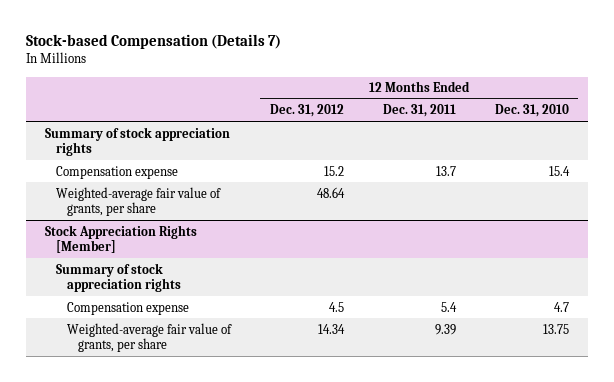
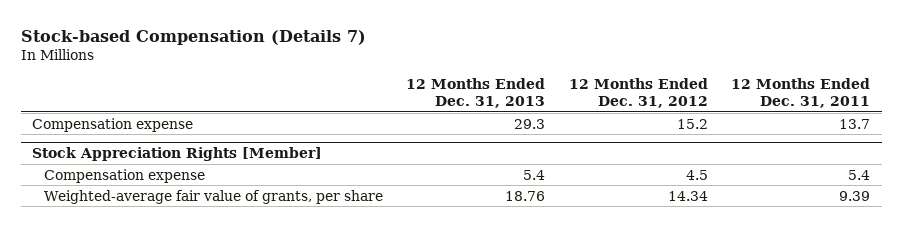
- | 12 Months Ended Dec. 31, 2012 | 12 Months Ended Dec. 31, 2011 | 12 Months Ended Dec. 31, 2010
+ | 12 Months Ended Dec. 31, 2013 | 12 Months Ended Dec. 31, 2012 | 12 Months Ended Dec. 31, 2011
- Summary of stock appreciation rights
- Weighted-average fair value of grants, per share | 48.64 | |
@ Stock Appreciation Rights [Member]
- Summary of stock appreciation rights

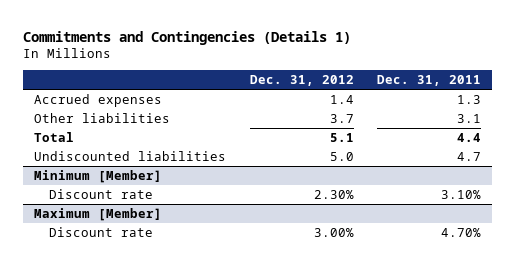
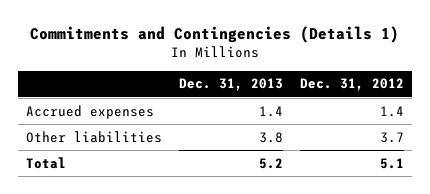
- | Dec. 31, 2012 | Dec. 31, 2011
+ | Dec. 31, 2013 | Dec. 31, 2012
- Undiscounted liabilities | 5.0 | 4.7
- Minimum [Member]
- Discount rate | 2.30% | 3.10%
- Maximum [Member]
- Discount rate | 3.00% | 4.70%

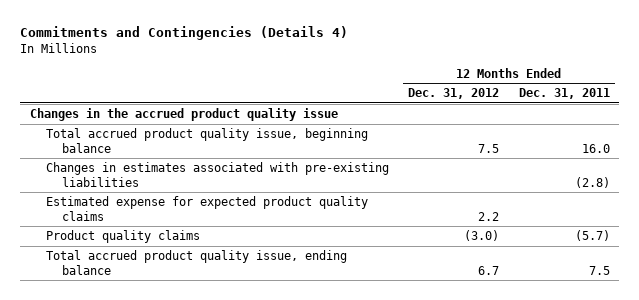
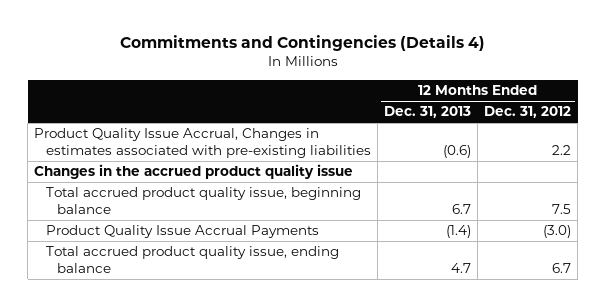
- | 12 Months Ended Dec. 31, 2012 | 12 Months Ended Dec. 31, 2011
+ | 12 Months Ended Dec. 31, 2013 | 12 Months Ended Dec. 31, 2012
+ Product Quality Issue Accrual, Changes in estimates associated with pre-existing liabilities | (0.6) | 2.2
- Changes in estimates associated with pre-existing liabilities | | (2.8)
- Estimated expense for expected product quality claims | 2.2 |
- Product quality claims | (3.0) | (5.7)
+ Product Quality Issue Accrual Payments | (1.4) | (3.0)

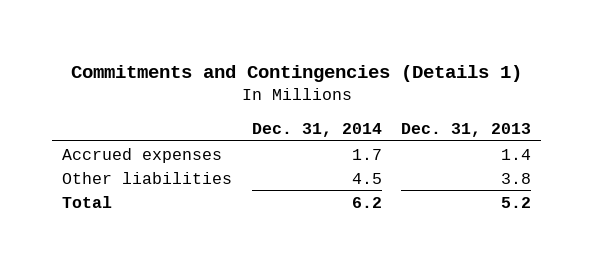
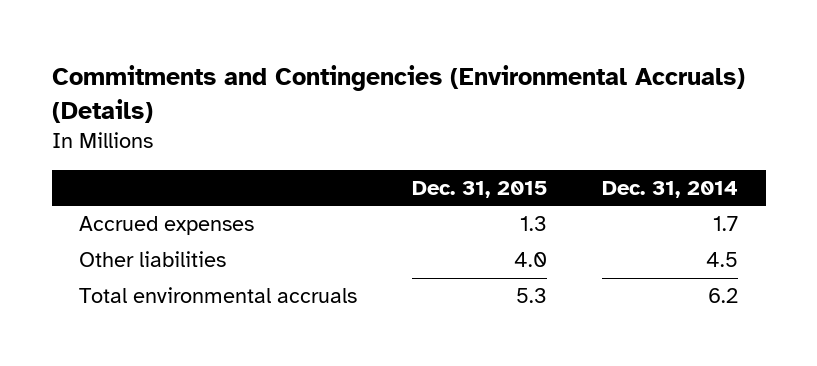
- Commitments and Contingencies (Details 1)
+ Commitments and Contingencies (Environmental Accruals) (Details)
- | Dec. 31, 2014 | Dec. 31, 2013
+ | Dec. 31, 2015 | Dec. 31, 2014
- Total | 6.2 | 5.2
+ Total environmental accruals | 5.3 | 6.2

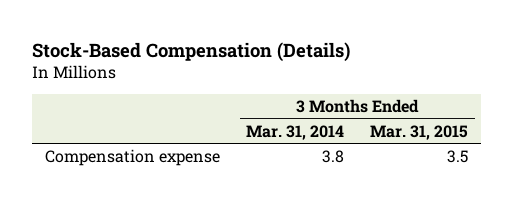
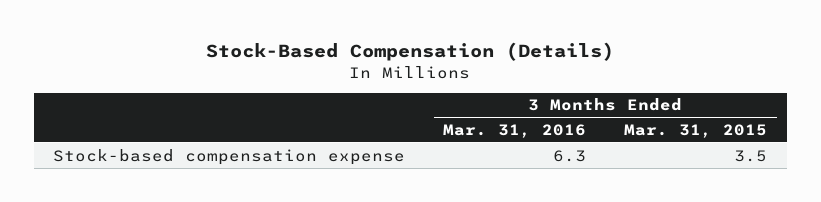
- | 3 Months Ended Mar. 31, 2014 | 3 Months Ended Mar. 31, 2015
+ | 3 Months Ended Mar. 31, 2016 | 3 Months Ended Mar. 31, 2015
- Compensation expense | 3.8 | 3.5
+ Stock-based compensation expense | 6.3 | 3.5

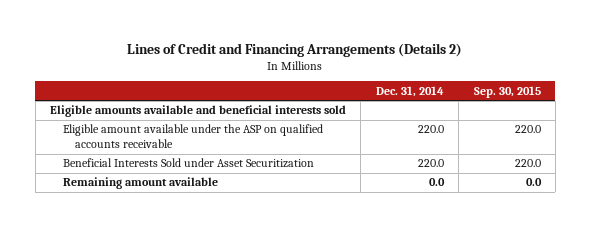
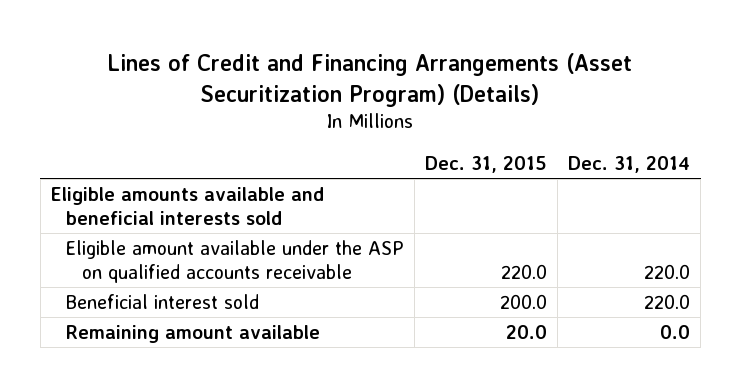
- Lines of Credit and Financing Arrangements (Details 2)
+ Lines of Credit and Financing Arrangements (Asset Securitization Program) (Details)
- | Dec. 31, 2014 | Sep. 30, 2015
+ | Dec. 31, 2015 | Dec. 31, 2014
- Beneficial Interests Sold under Asset Securitization | 220.0 | 220.0
+ Beneficial interest sold | 200.0 | 220.0

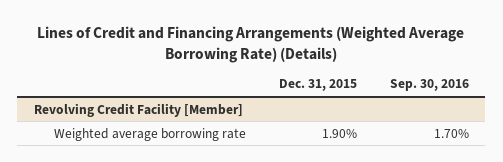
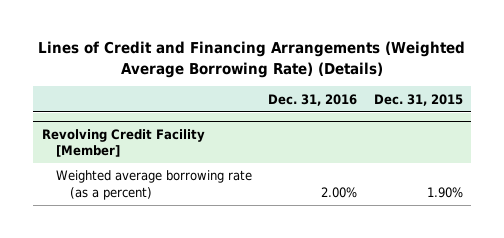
- | Dec. 31, 2015 | Sep. 30, 2016
+ | Dec. 31, 2016 | Dec. 31, 2015
@ Revolving Credit Facility [Member]
- Weighted average borrowing rate | 1.90% | 1.70%
+ Weighted average borrowing rate (as a percent) | 2.00% | 1.90%

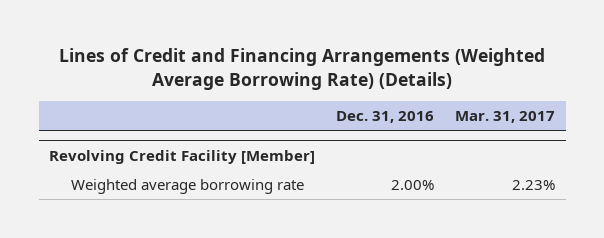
- | Dec. 31, 2016 | Dec. 31, 2015
+ | Dec. 31, 2016 | Mar. 31, 2017
@ Revolving Credit Facility [Member]
- Weighted average borrowing rate (as a percent) | 2.00% | 1.90%
+ Weighted average borrowing rate | 2.00% | 2.23%

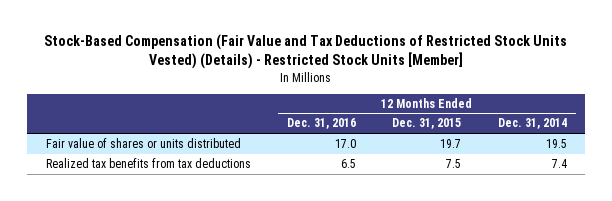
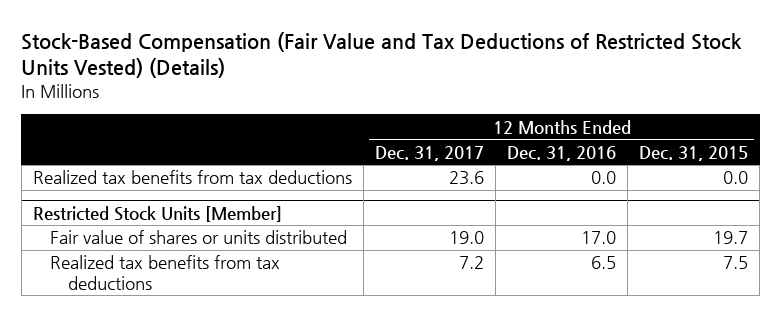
- Stock-Based Compensation (Fair Value and Tax Deductions of Restricted Stock Units Vested) (Details) - Restricted Stock Units [Member]
+ Stock-Based Compensation (Fair Value and Tax Deductions of Restricted Stock Units Vested) (Details)
- | 12 Months Ended Dec. 31, 2016 | 12 Months Ended Dec. 31, 2015 | 12 Months Ended Dec. 31, 2014
+ | 12 Months Ended Dec. 31, 2017 | 12 Months Ended Dec. 31, 2016 | 12 Months Ended Dec. 31, 2015
+ Realized tax benefits from tax deductions | 23.6 | 0.0 | 0.0
+ Restricted Stock Units [Member]

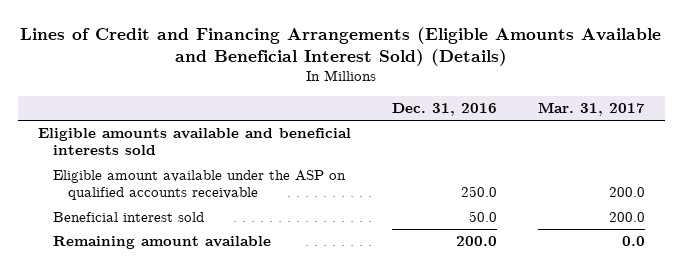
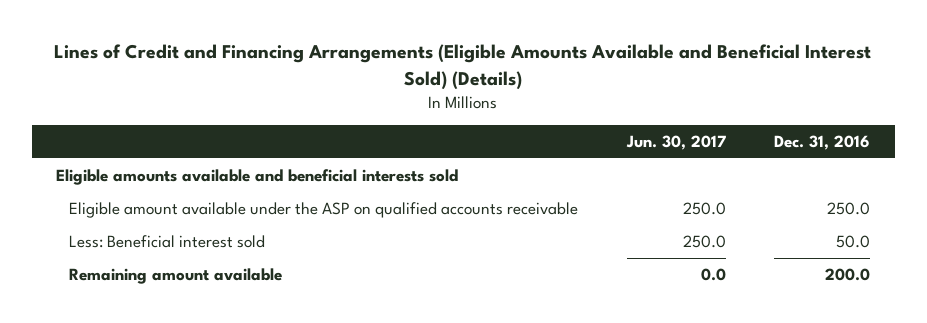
- | Dec. 31, 2016 | Mar. 31, 2017
+ | Jun. 30, 2017 | Dec. 31, 2016
- Beneficial interest sold | 50.0 | 200.0
+ Less: Beneficial interest sold | 250.0 | 50.0

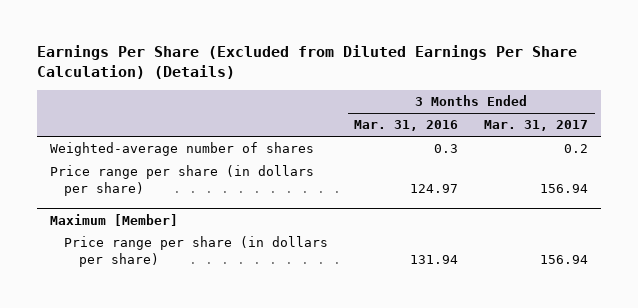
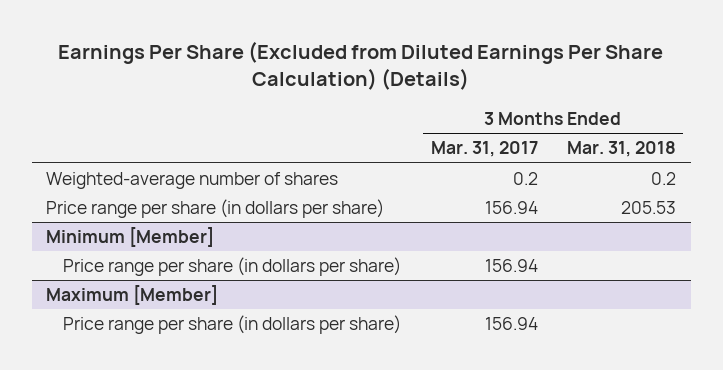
- | 3 Months Ended Mar. 31, 2016 | 3 Months Ended Mar. 31, 2017
+ | 3 Months Ended Mar. 31, 2017 | 3 Months Ended Mar. 31, 2018
+ Minimum [Member]
+ Price range per share (in dollars per share) | 156.94 |

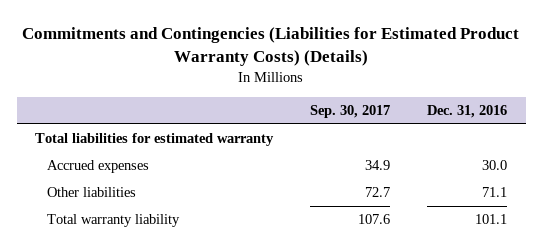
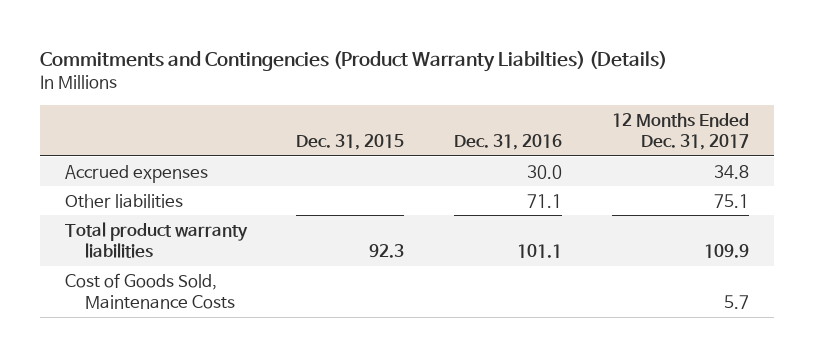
- Commitments and Contingencies (Liabilities for Estimated Product Warranty Costs) (Details)
+ Commitments and Contingencies (Product Warranty Liabilties) (Details)
- | Sep. 30, 2017 | Dec. 31, 2016
+ | Dec. 31, 2015 | Dec. 31, 2016 | 12 Months Ended Dec. 31, 2017
- Total liabilities for estimated warranty
- Total warranty liability | 107.6 | 101.1
+ Total product warranty liabilities | 92.3 | 101.1 | 109.9
+ Cost of Goods Sold, Maintenance Costs | | | 5.7

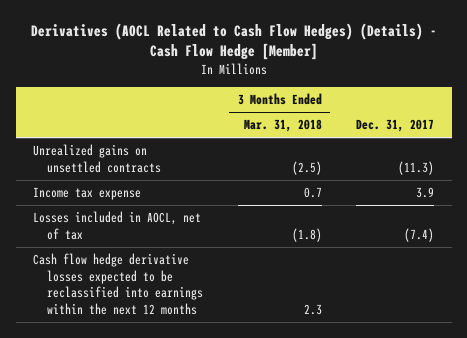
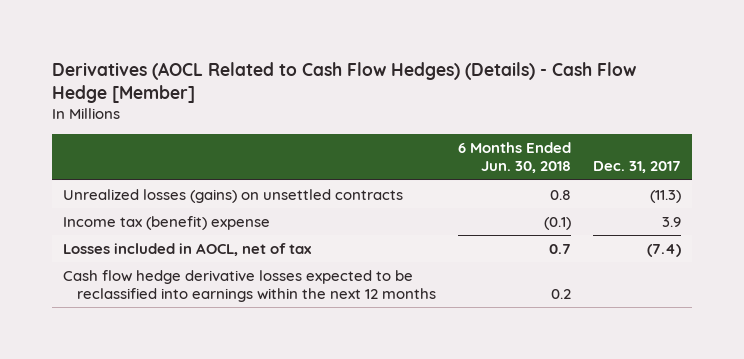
- | 3 Months Ended Mar. 31, 2018 | Dec. 31, 2017
+ | 6 Months Ended Jun. 30, 2018 | Dec. 31, 2017
- Unrealized gains on unsettled contracts | (2.5) | (11.3)
- Income tax expense | 0.7 | 3.9
+ Unrealized losses (gains) on unsettled contracts | 0.8 | (11.3)
+ Income tax (benefit) expense | (0.1) | 3.9

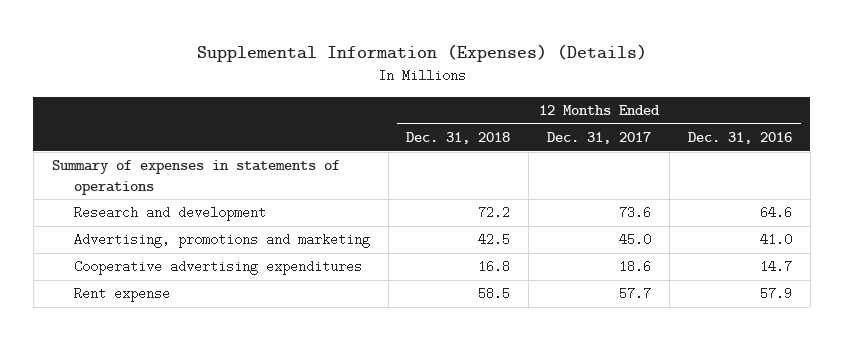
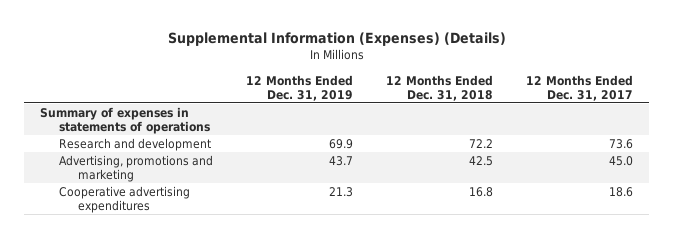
- | 12 Months Ended Dec. 31, 2018 | 12 Months Ended Dec. 31, 2017 | 12 Months Ended Dec. 31, 2016
+ | 12 Months Ended Dec. 31, 2019 | 12 Months Ended Dec. 31, 2018 | 12 Months Ended Dec. 31, 2017
- Rent expense | 58.5 | 57.7 | 57.9

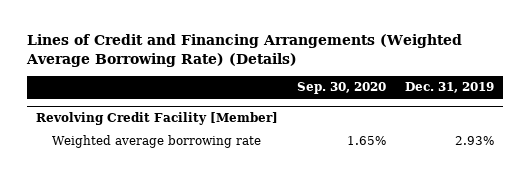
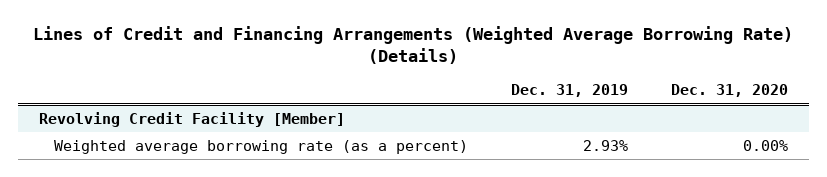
- | Sep. 30, 2020 | Dec. 31, 2019
+ | Dec. 31, 2019 | Dec. 31, 2020
@ Revolving Credit Facility [Member]
- Weighted average borrowing rate | 1.65% | 2.93%
+ Weighted average borrowing rate (as a percent) | 2.93% | 0.00%

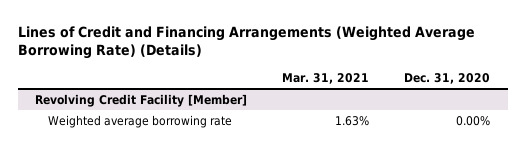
- | Dec. 31, 2019 | Dec. 31, 2020
+ | Mar. 31, 2021 | Dec. 31, 2020
@ Revolving Credit Facility [Member]
- Weighted average borrowing rate (as a percent) | 2.93% | 0.00%
+ Weighted average borrowing rate | 1.63% | 0.00%

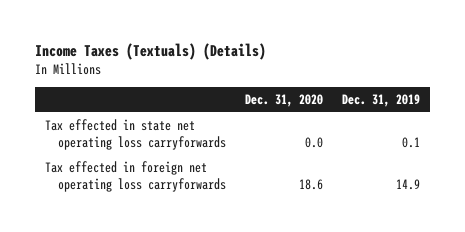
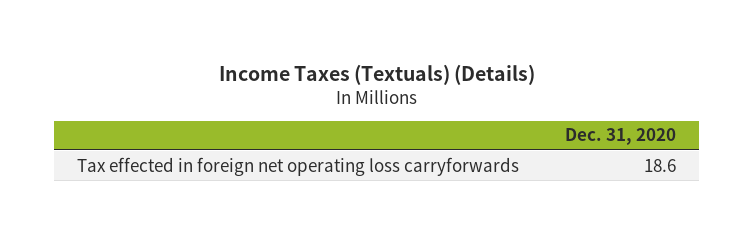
- | Dec. 31, 2020 | Dec. 31, 2019
+ | Dec. 31, 2020
- Tax effected in state net operating loss carryforwards | 0.0 | 0.1

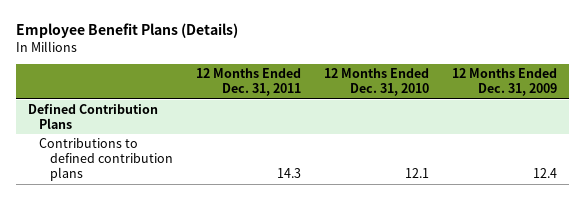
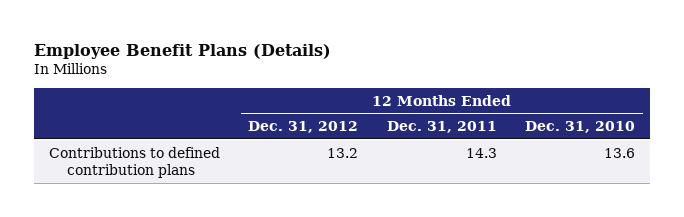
- | 12 Months Ended Dec. 31, 2011 | 12 Months Ended Dec. 31, 2010 | 12 Months Ended Dec. 31, 2009
+ | 12 Months Ended Dec. 31, 2012 | 12 Months Ended Dec. 31, 2011 | 12 Months Ended Dec. 31, 2010
- Defined Contribution Plans
- Contributions to defined contribution plans | 14.3 | 12.1 | 12.4
+ Contributions to defined contribution plans | 13.2 | 14.3 | 13.6

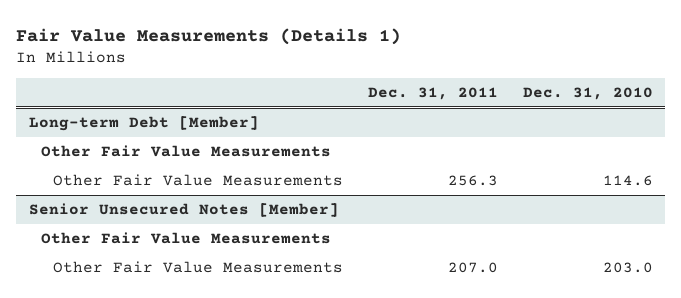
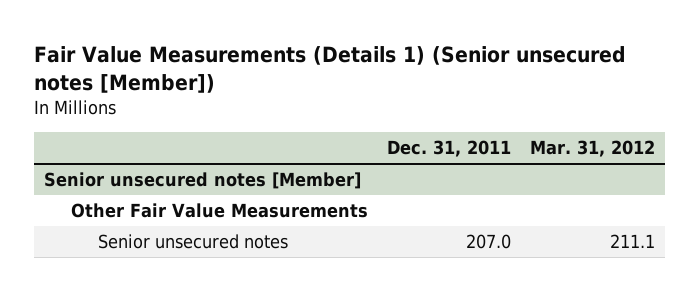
- Fair Value Measurements (Details 1)
+ Fair Value Measurements (Details 1) (Senior unsecured notes [Member])
- | Dec. 31, 2011 | Dec. 31, 2010
+ | Dec. 31, 2011 | Mar. 31, 2012
- Long-term Debt [Member]
- Other Fair Value Measurements
- Other Fair Value Measurements | 256.3 | 114.6
- Senior Unsecured Notes [Member]
+ Senior unsecured notes [Member]
- Other Fair Value Measurements | 207.0 | 203.0
+ Senior unsecured notes | 207.0 | 211.1

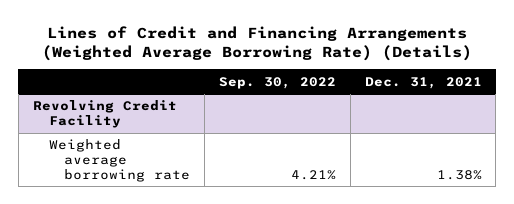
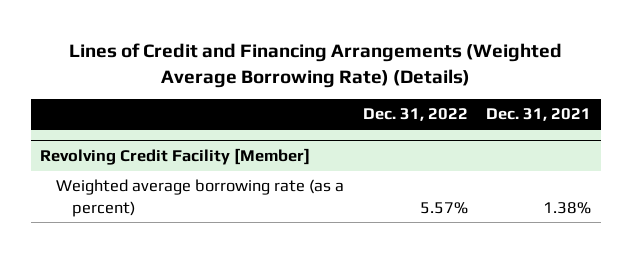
- | Sep. 30, 2022 | Dec. 31, 2021
+ | Dec. 31, 2022 | Dec. 31, 2021
- Revolving Credit Facility
- Weighted average borrowing rate | 4.21% | 1.38%
+ Revolving Credit Facility [Member]
+ Weighted average borrowing rate (as a percent) | 5.57% | 1.38%

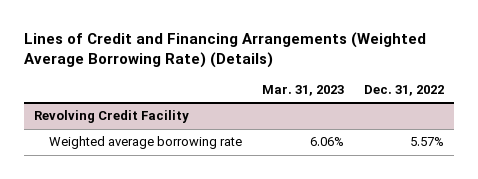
- | Dec. 31, 2022 | Dec. 31, 2021
+ | Mar. 31, 2023 | Dec. 31, 2022
- Revolving Credit Facility [Member]
- Weighted average borrowing rate (as a percent) | 5.57% | 1.38%
+ Revolving Credit Facility
+ Weighted average borrowing rate | 6.06% | 5.57%

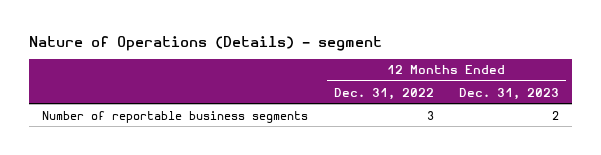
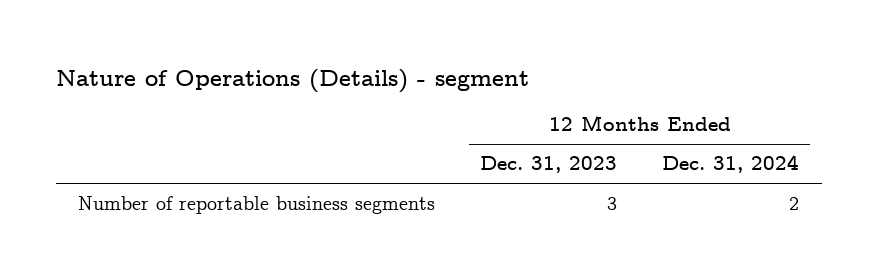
- | 12 Months Ended Dec. 31, 2022 | 12 Months Ended Dec. 31, 2023
+ | 12 Months Ended Dec. 31, 2023 | 12 Months Ended Dec. 31, 2024
- Number of reportable business segments | 3 | 2
+ Number of reportable business segments | 3 | 2

